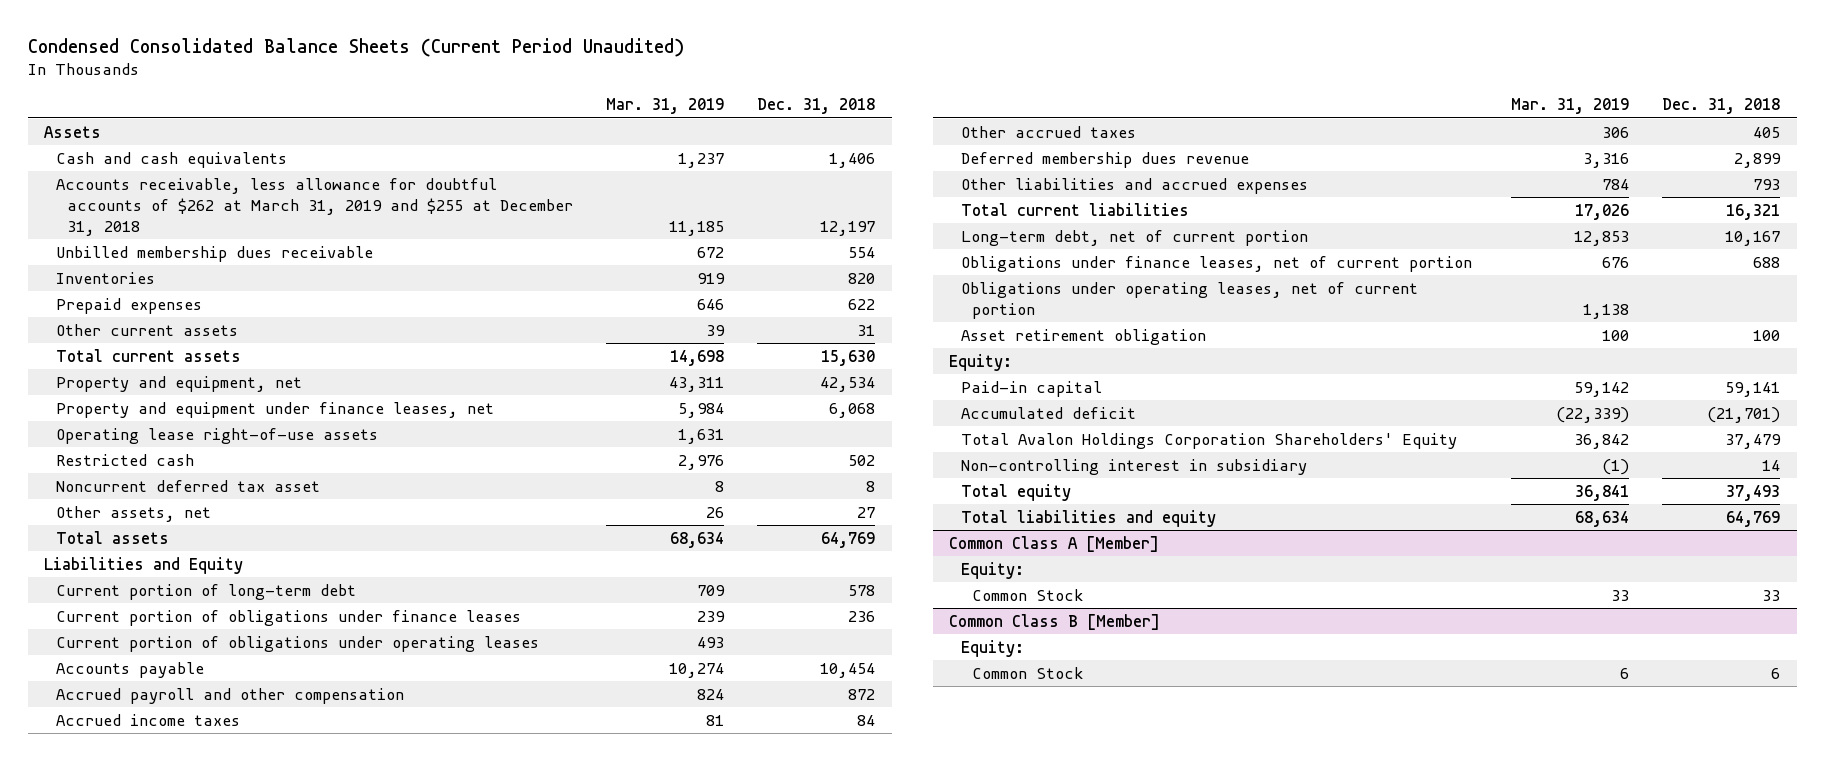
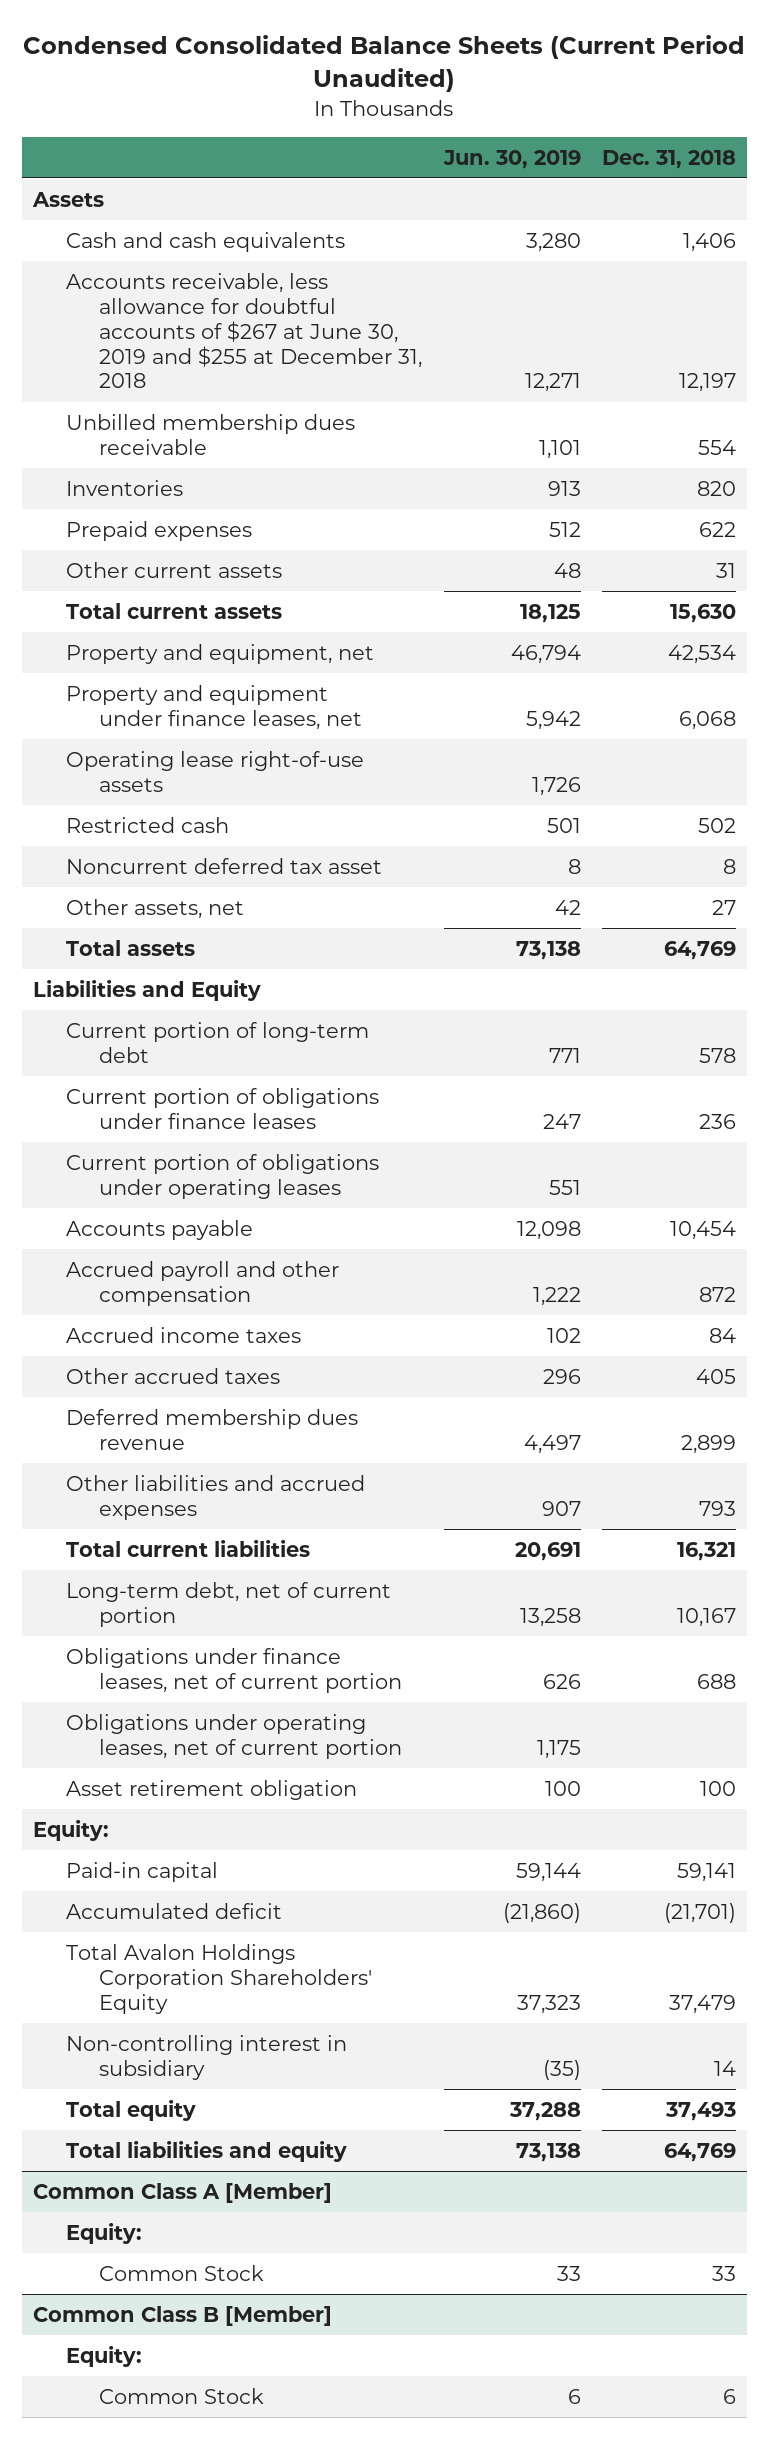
- | Mar. 31, 2019 | Dec. 31, 2018
+ | Jun. 30, 2019 | Dec. 31, 2018
- Accounts receivable, less allowance for doubtful accounts of $262 at March 31, 2019 and $255 at December 31, 2018 | 11,185 | 12,197
+ Accounts receivable, less allowance for doubtful accounts of $267 at June 30, 2019 and $255 at December 31, 2018 | 12,271 | 12,197

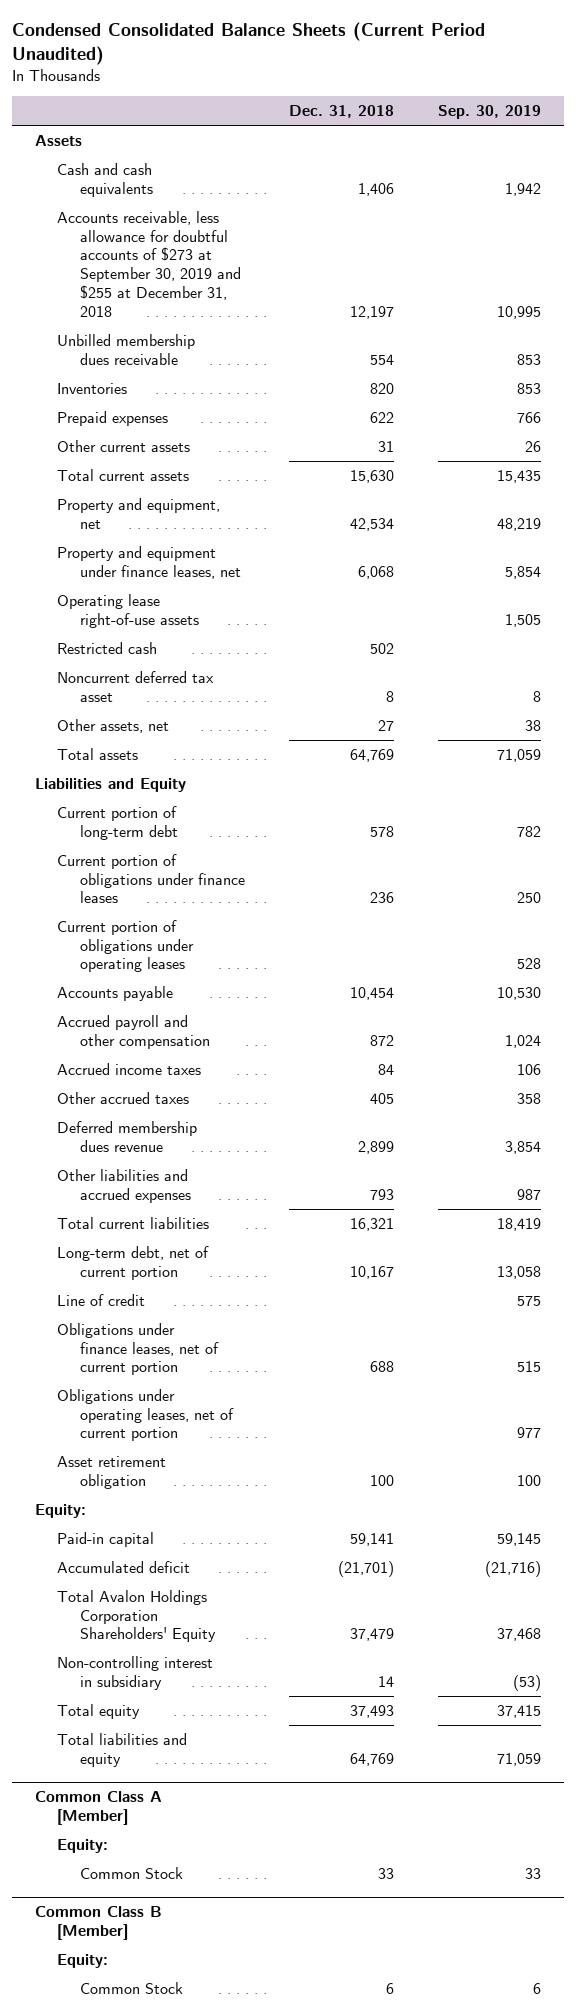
- | Jun. 30, 2019 | Dec. 31, 2018
+ | Dec. 31, 2018 | Sep. 30, 2019
- Accounts receivable, less allowance for doubtful accounts of $267 at June 30, 2019 and $255 at December 31, 2018 | 12,271 | 12,197
+ Accounts receivable, less allowance for doubtful accounts of $273 at September 30, 2019 and $255 at December 31, 2018 | 12,197 | 10,995
+ Line of credit | | 575

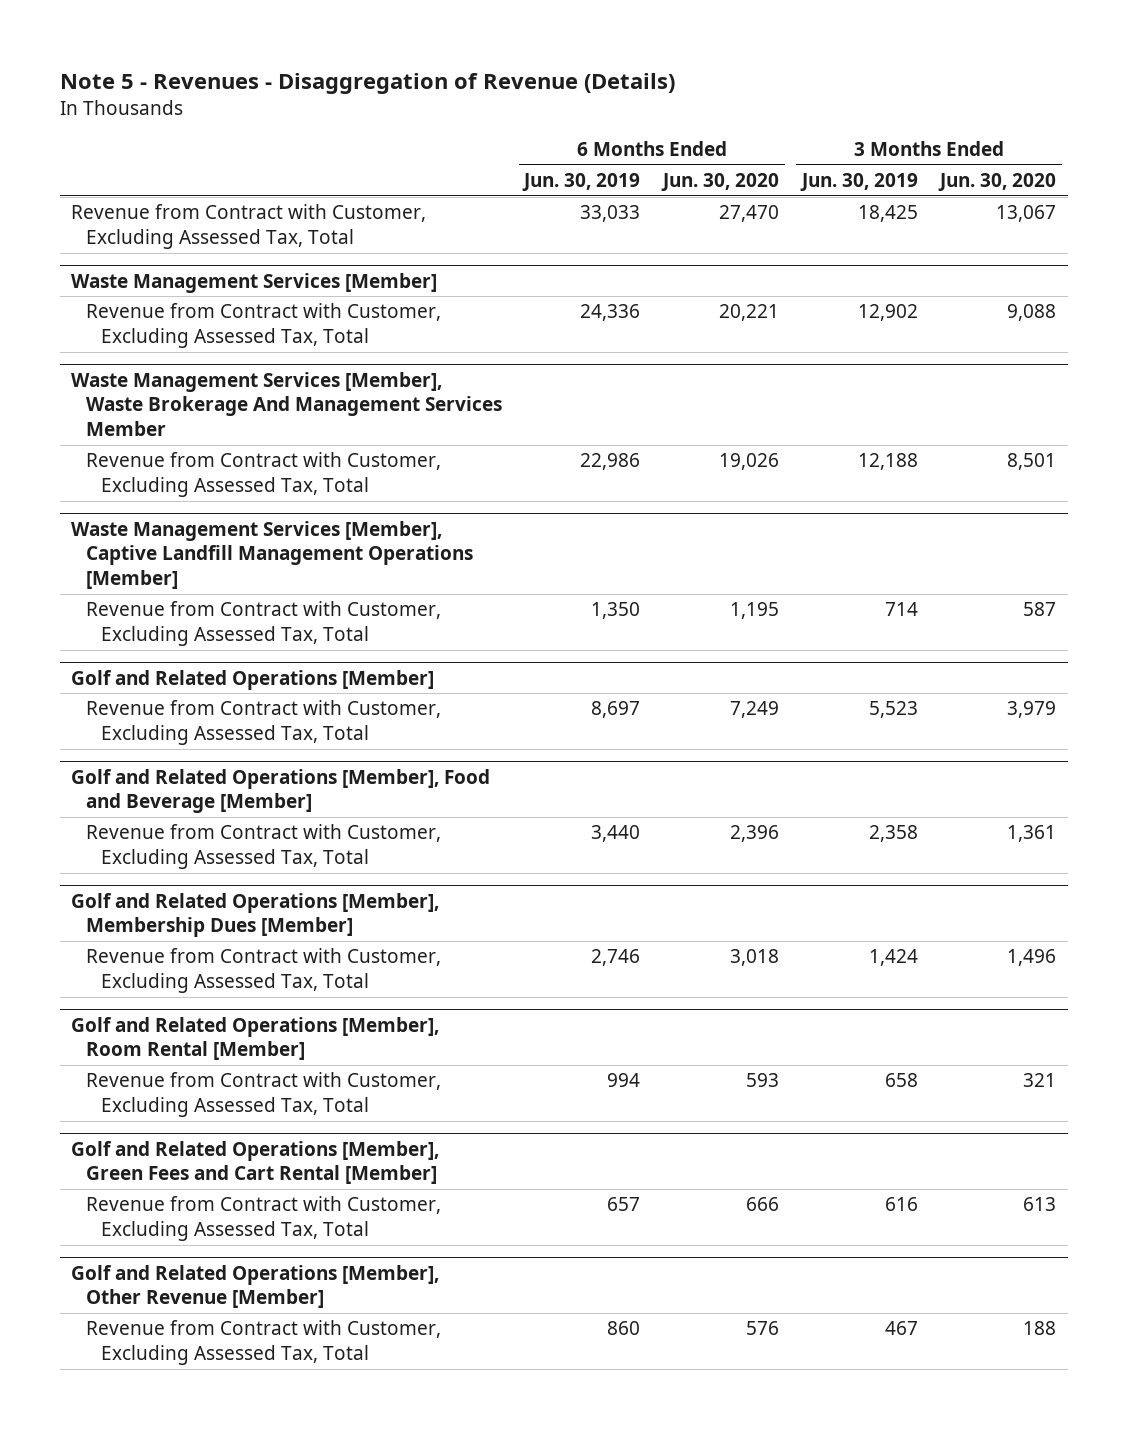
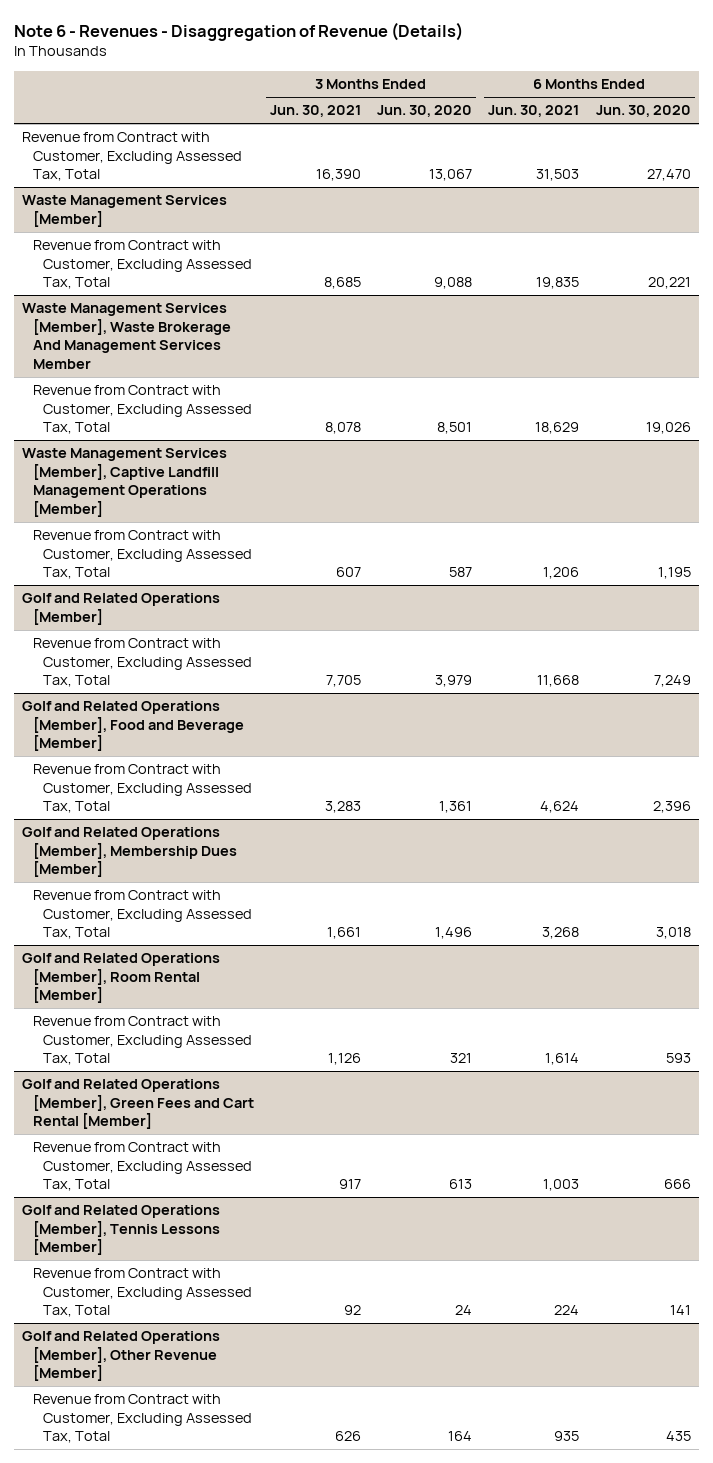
- Note 5 - Revenues - Disaggregation of Revenue (Details)
+ Note 6 - Revenues - Disaggregation of Revenue (Details)
- | 6 Months Ended Jun. 30, 2019 | 6 Months Ended Jun. 30, 2020 | 3 Months Ended Jun. 30, 2019 | 3 Months Ended Jun. 30, 2020
+ | 3 Months Ended Jun. 30, 2021 | 3 Months Ended Jun. 30, 2020 | 6 Months Ended Jun. 30, 2021 | 6 Months Ended Jun. 30, 2020
+ Golf and Related Operations [Member], Tennis Lessons [Member]
+ Revenue from Contract with Customer, Excluding Assessed Tax, Total | 92 | 24 | 224 | 141
@ Golf and Related Operations [Member], Other Revenue [Member]
- Revenue from Contract with Customer, Excluding Assessed Tax, Total | 860 | 576 | 467 | 188
+ Revenue from Contract with Customer, Excluding Assessed Tax, Total | 626 | 164 | 935 | 435

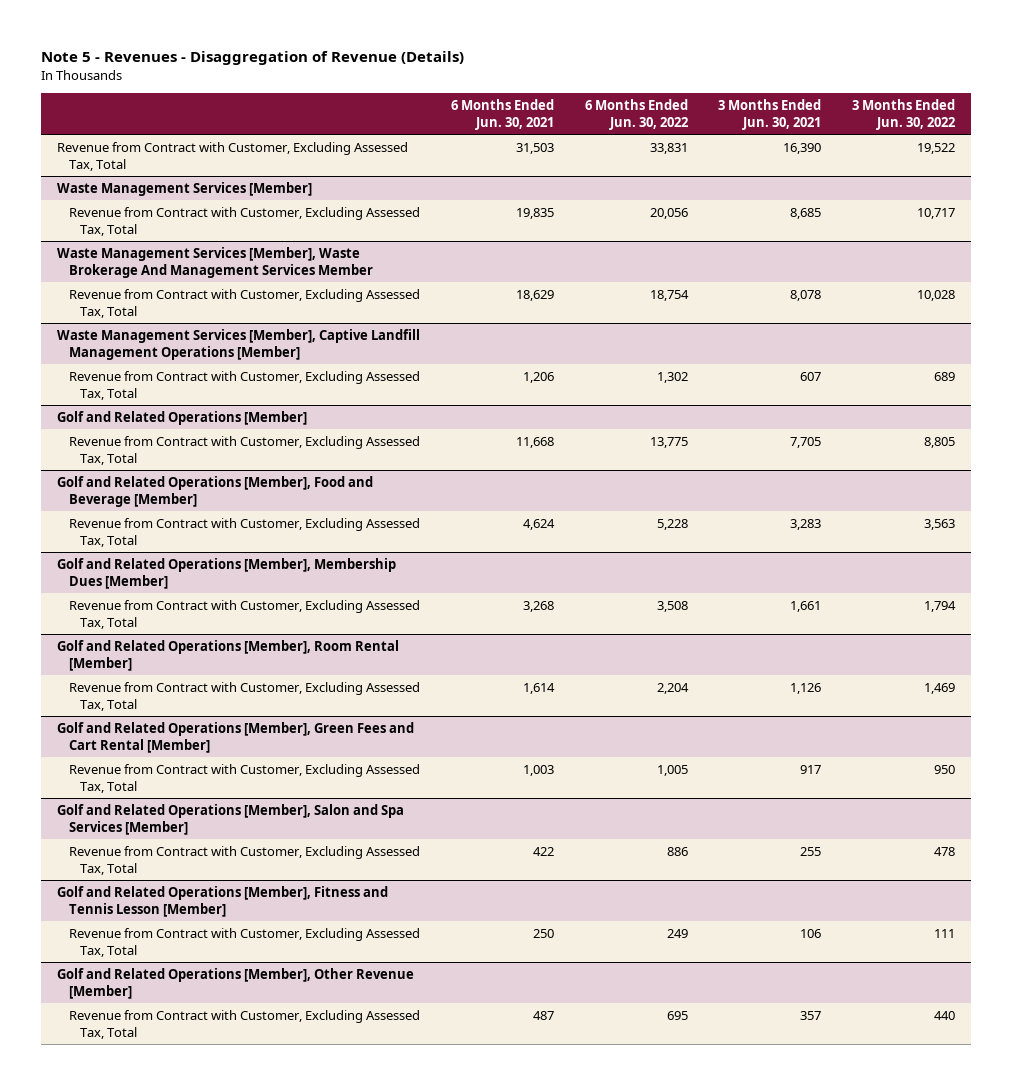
- Note 6 - Revenues - Disaggregation of Revenue (Details)
+ Note 5 - Revenues - Disaggregation of Revenue (Details)
- | 3 Months Ended Jun. 30, 2021 | 3 Months Ended Jun. 30, 2020 | 6 Months Ended Jun. 30, 2021 | 6 Months Ended Jun. 30, 2020
+ | 6 Months Ended Jun. 30, 2021 | 6 Months Ended Jun. 30, 2022 | 3 Months Ended Jun. 30, 2021 | 3 Months Ended Jun. 30, 2022
- Golf and Related Operations [Member], Tennis Lessons [Member]
- Revenue from Contract with Customer, Excluding Assessed Tax, Total | 92 | 24 | 224 | 141
+ Golf and Related Operations [Member], Salon and Spa Services [Member]
+ Revenue from Contract with Customer, Excluding Assessed Tax, Total | 422 | 886 | 255 | 478
+ Golf and Related Operations [Member], Fitness and Tennis Lesson [Member]
+ Revenue from Contract with Customer, Excluding Assessed Tax, Total | 250 | 249 | 106 | 111
@ Golf and Related Operations [Member], Other Revenue [Member]
- Revenue from Contract with Customer, Excluding Assessed Tax, Total | 626 | 164 | 935 | 435
+ Revenue from Contract with Customer, Excluding Assessed Tax, Total | 487 | 695 | 357 | 440

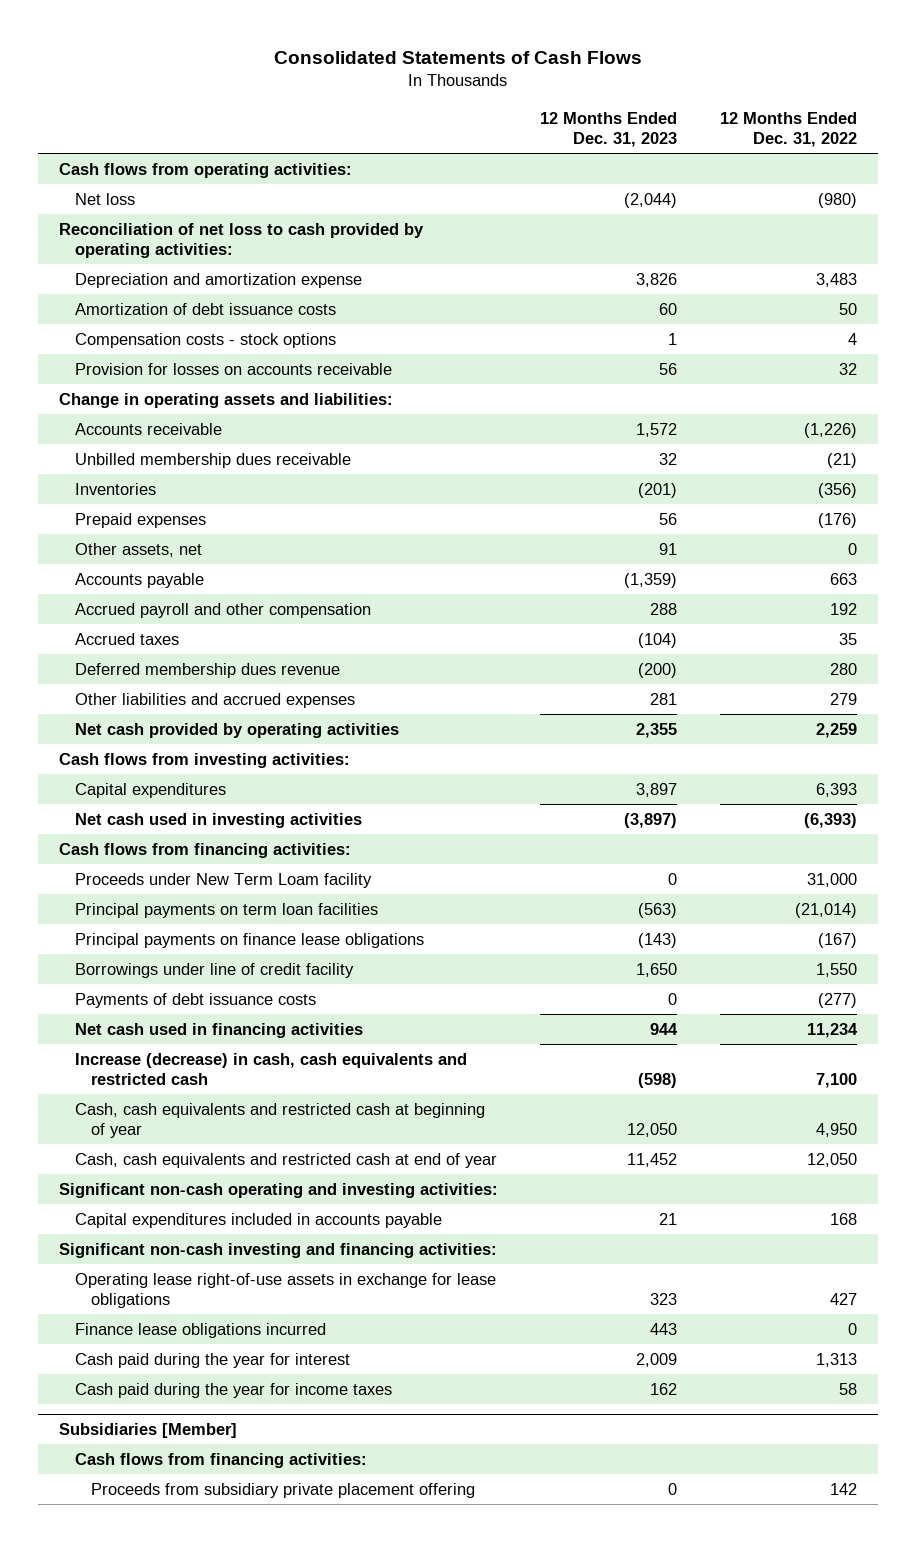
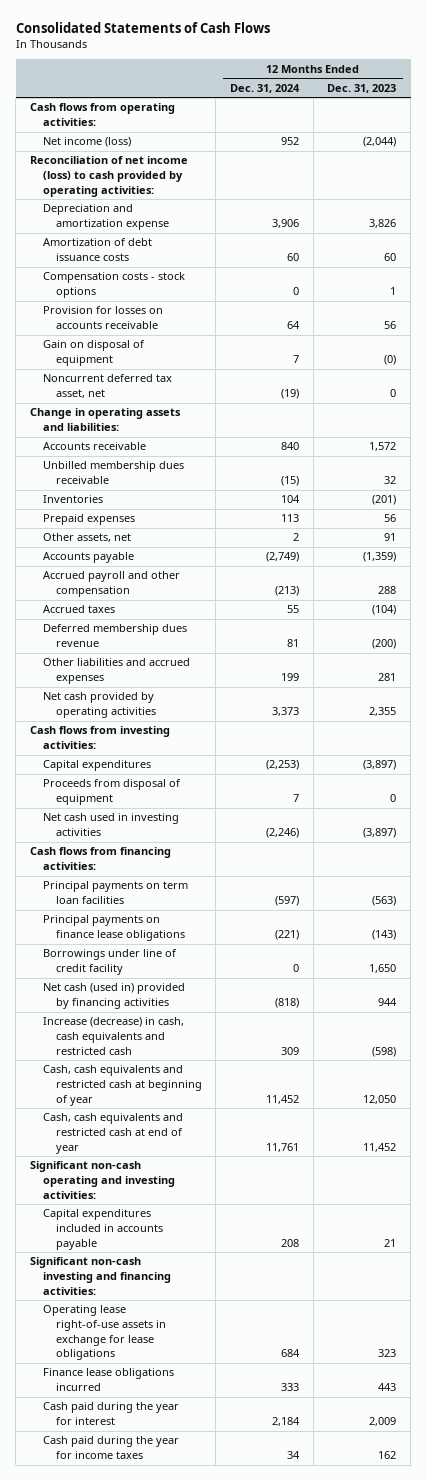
- | 12 Months Ended Dec. 31, 2023 | 12 Months Ended Dec. 31, 2022
+ | 12 Months Ended Dec. 31, 2024 | 12 Months Ended Dec. 31, 2023
- Net loss | (2,044) | (980)
- Reconciliation of net loss to cash provided by operating activities:
+ Net income (loss) | 952 | (2,044)
+ Reconciliation of net income (loss) to cash provided by operating activities:
+ Gain on disposal of equipment | 7 | (0)
+ Noncurrent deferred tax asset, net | (19) | 0
- Capital expenditures | 3,897 | 6,393
+ Capital expenditures | (2,253) | (3,897)
+ Proceeds from disposal of equipment | 7 | 0
- Proceeds under New Term Loam facility | 0 | 31,000
- Payments of debt issuance costs | 0 | (277)
- Net cash used in financing activities | 944 | 11,234
+ Net cash (used in) provided by financing activities | (818) | 944
- Subsidiaries [Member]
- Cash flows from financing activities:
- Proceeds from subsidiary private placement offering | 0 | 142

